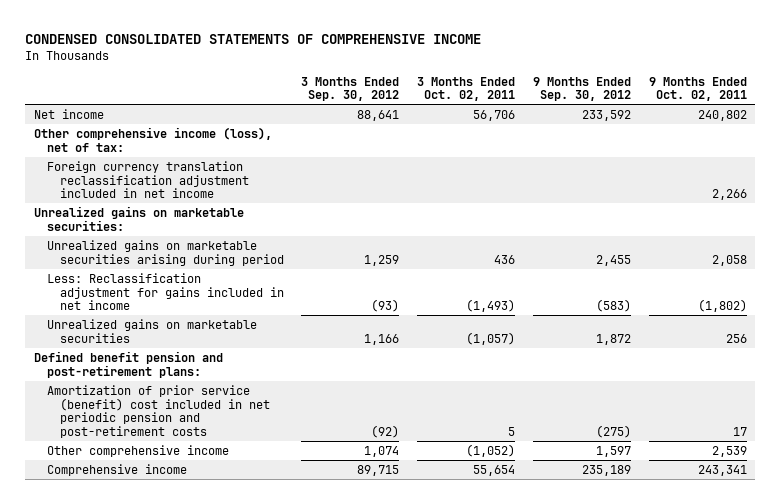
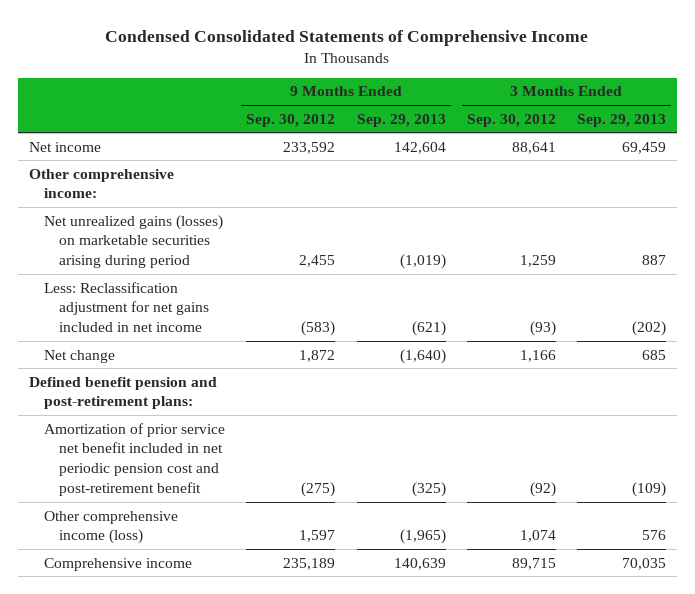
- CONDENSED CONSOLIDATED STATEMENTS OF COMPREHENSIVE INCOME
+ Condensed Consolidated Statements of Comprehensive Income
- | 3 Months Ended Sep. 30, 2012 | 3 Months Ended Oct. 02, 2011 | 9 Months Ended Sep. 30, 2012 | 9 Months Ended Oct. 02, 2011
+ | 9 Months Ended Sep. 30, 2012 | 9 Months Ended Sep. 29, 2013 | 3 Months Ended Sep. 30, 2012 | 3 Months Ended Sep. 29, 2013
- Other comprehensive income (loss), net of tax:
- Foreign currency translation reclassification adjustment included in net income | | | | 2,266
- Unrealized gains on marketable securities:
- Unrealized gains on marketable securities arising during period | 1,259 | 436 | 2,455 | 2,058
- Less: Reclassification adjustment for gains included in net income | (93) | (1,493) | (583) | (1,802)
- Unrealized gains on marketable securities | 1,166 | (1,057) | 1,872 | 256
+ Other comprehensive income:
+ Net unrealized gains (losses) on marketable securities arising during period | 2,455 | (1,019) | 1,259 | 887
+ Less: Reclassification adjustment for net gains included in net income | (583) | (621) | (93) | (202)
+ Net change | 1,872 | (1,640) | 1,166 | 685
- Amortization of prior service (benefit) cost included in net periodic pension and post-retirement costs | (92) | 5 | (275) | 17
- Other comprehensive income | 1,074 | (1,052) | 1,597 | 2,539
+ Amortization of prior service net benefit included in net periodic pension cost and post-retirement benefit | (275) | (325) | (92) | (109)
+ Other comprehensive income (loss) | 1,597 | (1,965) | 1,074 | 576

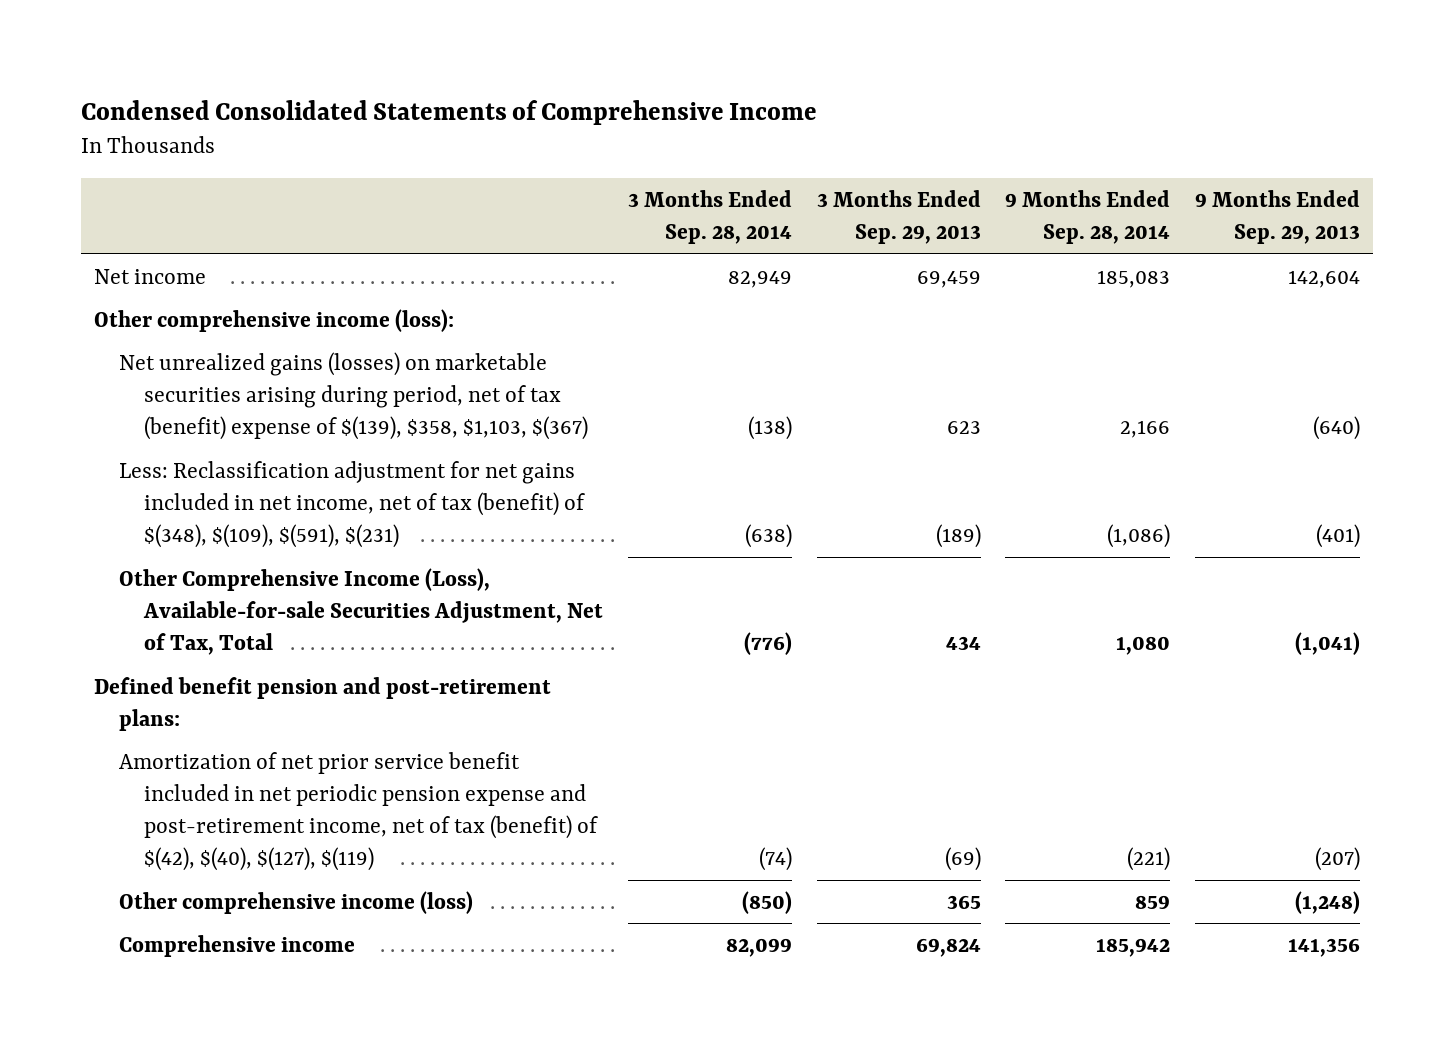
- | 9 Months Ended Sep. 30, 2012 | 9 Months Ended Sep. 29, 2013 | 3 Months Ended Sep. 30, 2012 | 3 Months Ended Sep. 29, 2013
+ | 3 Months Ended Sep. 28, 2014 | 3 Months Ended Sep. 29, 2013 | 9 Months Ended Sep. 28, 2014 | 9 Months Ended Sep. 29, 2013
- Other comprehensive income:
- Net unrealized gains (losses) on marketable securities arising during period | 2,455 | (1,019) | 1,259 | 887
- Less: Reclassification adjustment for net gains included in net income | (583) | (621) | (93) | (202)
- Net change | 1,872 | (1,640) | 1,166 | 685
+ Other comprehensive income (loss):
+ Net unrealized gains (losses) on marketable securities arising during period, net of tax (benefit) expense of $(139), $358, $1,103, $(367) | (138) | 623 | 2,166 | (640)
+ Less: Reclassification adjustment for net gains included in net income, net of tax (benefit) of $(348), $(109), $(591), $(231) | (638) | (189) | (1,086) | (401)
+ Other Comprehensive Income (Loss), Available-for-sale Securities Adjustment, Net of Tax, Total | (776) | 434 | 1,080 | (1,041)
- Amortization of prior service net benefit included in net periodic pension cost and post-retirement benefit | (275) | (325) | (92) | (109)
- Other comprehensive income (loss) | 1,597 | (1,965) | 1,074 | 576
- Comprehensive income | 235,189 | 140,639 | 89,715 | 70,035
+ Amortization of net prior service benefit included in net periodic pension expense and post-retirement income, net of tax (benefit) of $(42), $(40), $(127), $(119) | (74) | (69) | (221) | (207)
+ Other comprehensive income (loss) | (850) | 365 | 859 | (1,248)
+ Comprehensive income | 82,099 | 69,824 | 185,942 | 141,356

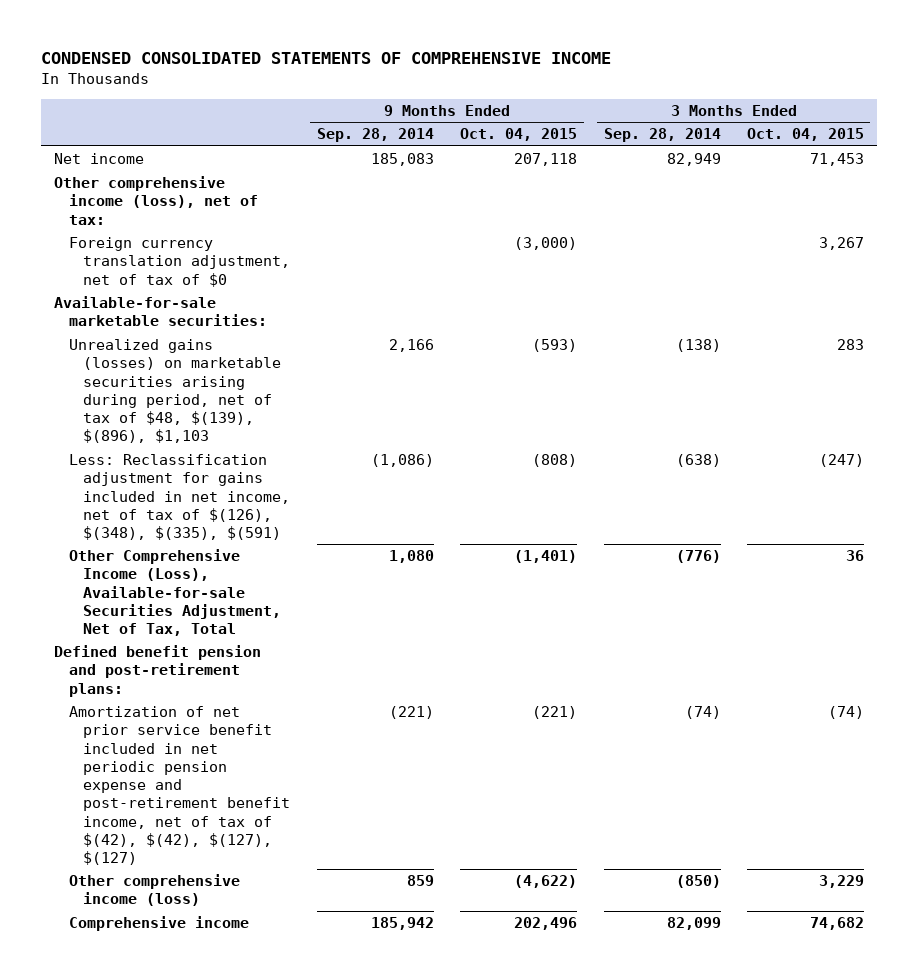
- Condensed Consolidated Statements of Comprehensive Income
+ CONDENSED CONSOLIDATED STATEMENTS OF COMPREHENSIVE INCOME
- | 3 Months Ended Sep. 28, 2014 | 3 Months Ended Sep. 29, 2013 | 9 Months Ended Sep. 28, 2014 | 9 Months Ended Sep. 29, 2013
+ | 9 Months Ended Sep. 28, 2014 | 9 Months Ended Oct. 04, 2015 | 3 Months Ended Sep. 28, 2014 | 3 Months Ended Oct. 04, 2015
- Other comprehensive income (loss):
- Net unrealized gains (losses) on marketable securities arising during period, net of tax (benefit) expense of $(139), $358, $1,103, $(367) | (138) | 623 | 2,166 | (640)
- Less: Reclassification adjustment for net gains included in net income, net of tax (benefit) of $(348), $(109), $(591), $(231) | (638) | (189) | (1,086) | (401)
+ Other comprehensive income (loss), net of tax:
+ Foreign currency translation adjustment, net of tax of $0 | | (3,000) | | 3,267
+ Available-for-sale marketable securities:
+ Unrealized gains (losses) on marketable securities arising during period, net of tax of $48, $(139), $(896), $1,103 | 2,166 | (593) | (138) | 283
+ Less: Reclassification adjustment for gains included in net income, net of tax of $(126), $(348), $(335), $(591) | (1,086) | (808) | (638) | (247)
- Amortization of net prior service benefit included in net periodic pension expense and post-retirement income, net of tax (benefit) of $(42), $(40), $(127), $(119) | (74) | (69) | (221) | (207)
+ Amortization of net prior service benefit included in net periodic pension expense and post-retirement benefit income, net of tax of $(42), $(42), $(127), $(127) | (221) | (221) | (74) | (74)

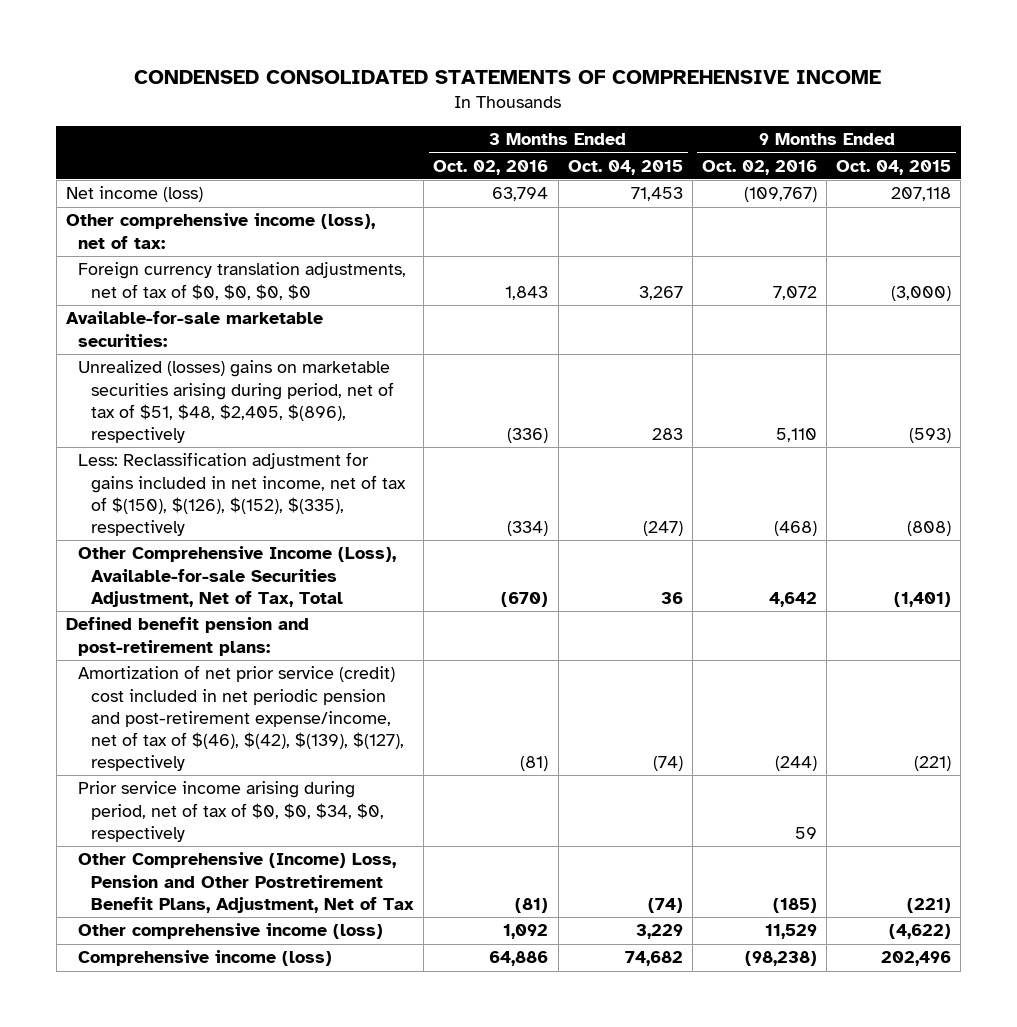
- | 9 Months Ended Sep. 28, 2014 | 9 Months Ended Oct. 04, 2015 | 3 Months Ended Sep. 28, 2014 | 3 Months Ended Oct. 04, 2015
+ | 3 Months Ended Oct. 02, 2016 | 3 Months Ended Oct. 04, 2015 | 9 Months Ended Oct. 02, 2016 | 9 Months Ended Oct. 04, 2015
- Net income | 185,083 | 207,118 | 82,949 | 71,453
+ Net income (loss) | 63,794 | 71,453 | (109,767) | 207,118
- Foreign currency translation adjustment, net of tax of $0 | | (3,000) | | 3,267
+ Foreign currency translation adjustments, net of tax of $0, $0, $0, $0 | 1,843 | 3,267 | 7,072 | (3,000)
- Unrealized gains (losses) on marketable securities arising during period, net of tax of $48, $(139), $(896), $1,103 | 2,166 | (593) | (138) | 283
- Less: Reclassification adjustment for gains included in net income, net of tax of $(126), $(348), $(335), $(591) | (1,086) | (808) | (638) | (247)
+ Unrealized (losses) gains on marketable securities arising during period, net of tax of $51, $48, $2,405, $(896), respectively | (336) | 283 | 5,110 | (593)
+ Less: Reclassification adjustment for gains included in net income, net of tax of $(150), $(126), $(152), $(335), respectively | (334) | (247) | (468) | (808)
- Amortization of net prior service benefit included in net periodic pension expense and post-retirement benefit income, net of tax of $(42), $(42), $(127), $(127) | (221) | (221) | (74) | (74)
+ Amortization of net prior service (credit) cost included in net periodic pension and post-retirement expense/income, net of tax of $(46), $(42), $(139), $(127), respectively | (81) | (74) | (244) | (221)
+ Prior service income arising during period, net of tax of $0, $0, $34, $0, respectively | | | 59 |
+ Other Comprehensive (Income) Loss, Pension and Other Postretirement Benefit Plans, Adjustment, Net of Tax | (81) | (74) | (185) | (221)
- Comprehensive income | 185,942 | 202,496 | 82,099 | 74,682
+ Comprehensive income (loss) | 64,886 | 74,682 | (98,238) | 202,496

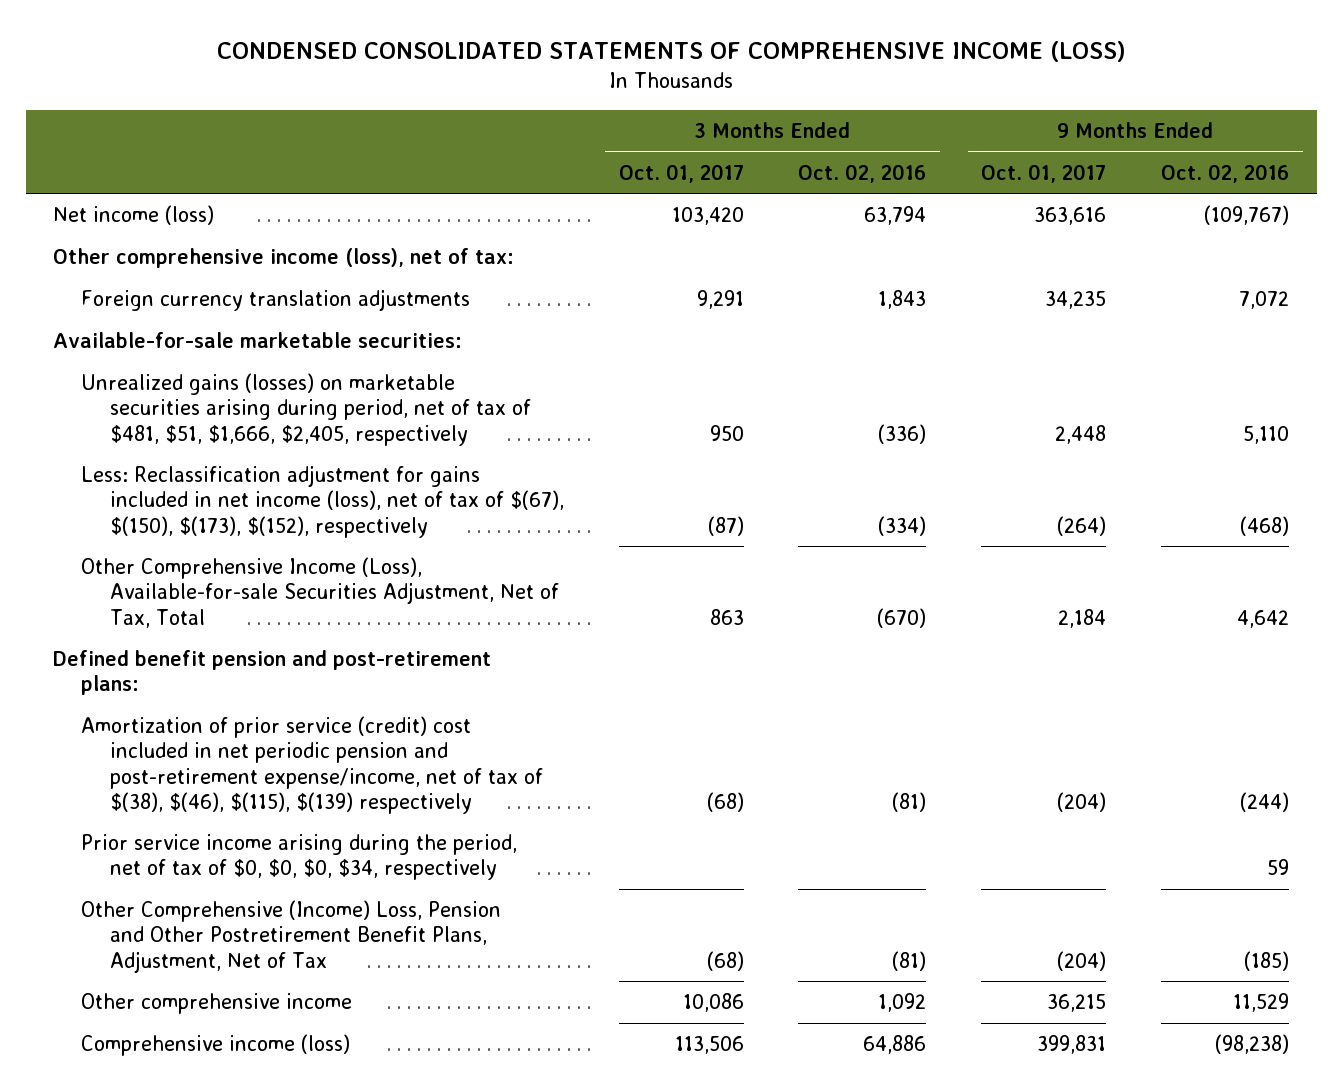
- CONDENSED CONSOLIDATED STATEMENTS OF COMPREHENSIVE INCOME
+ CONDENSED CONSOLIDATED STATEMENTS OF COMPREHENSIVE INCOME (LOSS)
- | 3 Months Ended Oct. 02, 2016 | 3 Months Ended Oct. 04, 2015 | 9 Months Ended Oct. 02, 2016 | 9 Months Ended Oct. 04, 2015
+ | 3 Months Ended Oct. 01, 2017 | 3 Months Ended Oct. 02, 2016 | 9 Months Ended Oct. 01, 2017 | 9 Months Ended Oct. 02, 2016
- Foreign currency translation adjustments, net of tax of $0, $0, $0, $0 | 1,843 | 3,267 | 7,072 | (3,000)
+ Foreign currency translation adjustments | 9,291 | 1,843 | 34,235 | 7,072
- Unrealized (losses) gains on marketable securities arising during period, net of tax of $51, $48, $2,405, $(896), respectively | (336) | 283 | 5,110 | (593)
- Less: Reclassification adjustment for gains included in net income, net of tax of $(150), $(126), $(152), $(335), respectively | (334) | (247) | (468) | (808)
+ Unrealized gains (losses) on marketable securities arising during period, net of tax of $481, $51, $1,666, $2,405, respectively | 950 | (336) | 2,448 | 5,110
+ Less: Reclassification adjustment for gains included in net income (loss), net of tax of $(67), $(150), $(173), $(152), respectively | (87) | (334) | (264) | (468)
- Amortization of net prior service (credit) cost included in net periodic pension and post-retirement expense/income, net of tax of $(46), $(42), $(139), $(127), respectively | (81) | (74) | (244) | (221)
- Prior service income arising during period, net of tax of $0, $0, $34, $0, respectively | | | 59 |
+ Amortization of prior service (credit) cost included in net periodic pension and post-retirement expense/income, net of tax of $(38), $(46), $(115), $(139) respectively | (68) | (81) | (204) | (244)
+ Prior service income arising during the period, net of tax of $0, $0, $0, $34, respectively | | | | 59
- Other comprehensive income (loss) | 1,092 | 3,229 | 11,529 | (4,622)
+ Other comprehensive income | 10,086 | 1,092 | 36,215 | 11,529

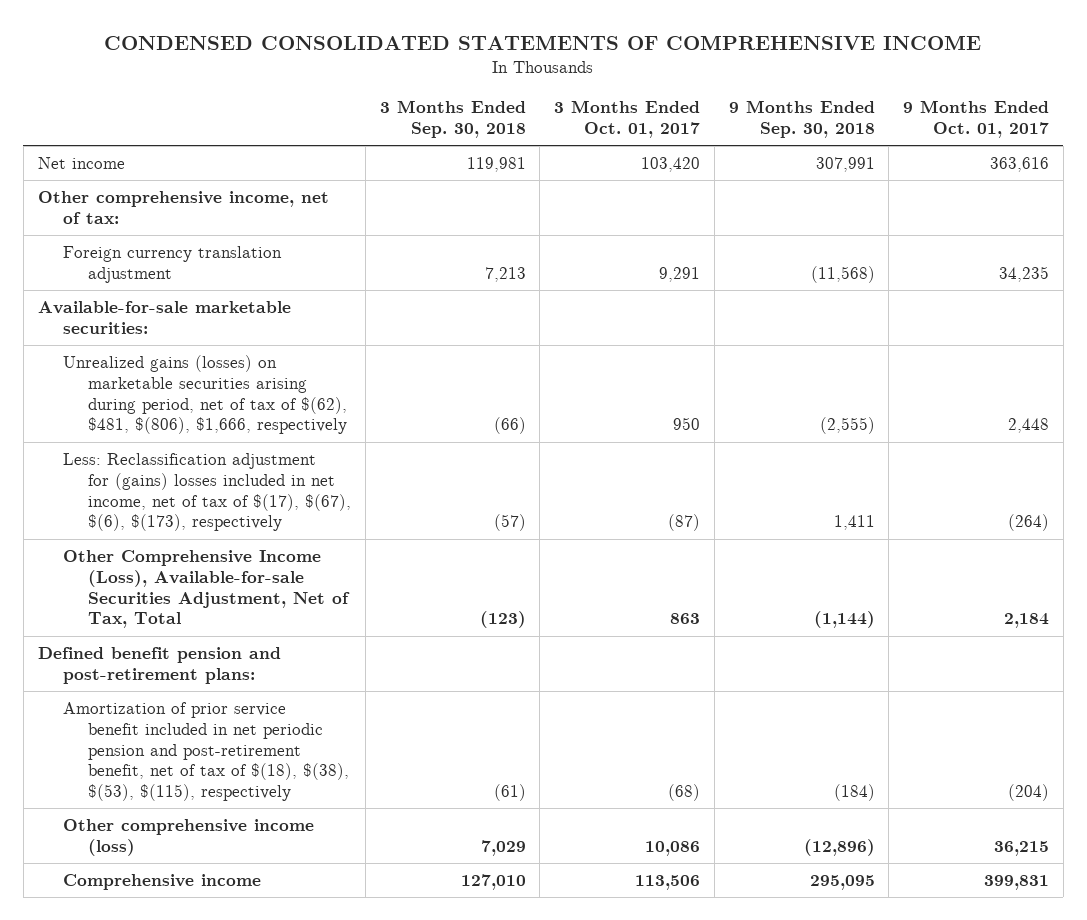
- CONDENSED CONSOLIDATED STATEMENTS OF COMPREHENSIVE INCOME (LOSS)
+ CONDENSED CONSOLIDATED STATEMENTS OF COMPREHENSIVE INCOME
- | 3 Months Ended Oct. 01, 2017 | 3 Months Ended Oct. 02, 2016 | 9 Months Ended Oct. 01, 2017 | 9 Months Ended Oct. 02, 2016
+ | 3 Months Ended Sep. 30, 2018 | 3 Months Ended Oct. 01, 2017 | 9 Months Ended Sep. 30, 2018 | 9 Months Ended Oct. 01, 2017
- Net income (loss) | 103,420 | 63,794 | 363,616 | (109,767)
- Other comprehensive income (loss), net of tax:
- Foreign currency translation adjustments | 9,291 | 1,843 | 34,235 | 7,072
+ Net income | 119,981 | 103,420 | 307,991 | 363,616
+ Other comprehensive income, net of tax:
+ Foreign currency translation adjustment | 7,213 | 9,291 | (11,568) | 34,235
- Unrealized gains (losses) on marketable securities arising during period, net of tax of $481, $51, $1,666, $2,405, respectively | 950 | (336) | 2,448 | 5,110
- Less: Reclassification adjustment for gains included in net income (loss), net of tax of $(67), $(150), $(173), $(152), respectively | (87) | (334) | (264) | (468)
+ Unrealized gains (losses) on marketable securities arising during period, net of tax of $(62), $481, $(806), $1,666, respectively | (66) | 950 | (2,555) | 2,448
+ Less: Reclassification adjustment for (gains) losses included in net income, net of tax of $(17), $(67), $(6), $(173), respectively | (57) | (87) | 1,411 | (264)
- Amortization of prior service (credit) cost included in net periodic pension and post-retirement expense/income, net of tax of $(38), $(46), $(115), $(139) respectively | (68) | (81) | (204) | (244)
- Prior service income arising during the period, net of tax of $0, $0, $0, $34, respectively | | | | 59
- Other Comprehensive (Income) Loss, Pension and Other Postretirement Benefit Plans, Adjustment, Net of Tax | (68) | (81) | (204) | (185)
- Other comprehensive income | 10,086 | 1,092 | 36,215 | 11,529
- Comprehensive income (loss) | 113,506 | 64,886 | 399,831 | (98,238)
+ Amortization of prior service benefit included in net periodic pension and post-retirement benefit, net of tax of $(18), $(38), $(53), $(115), respectively | (61) | (68) | (184) | (204)
+ Other comprehensive income (loss) | 7,029 | 10,086 | (12,896) | 36,215
+ Comprehensive income | 127,010 | 113,506 | 295,095 | 399,831

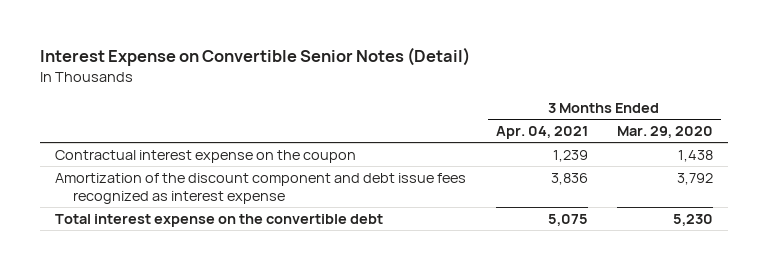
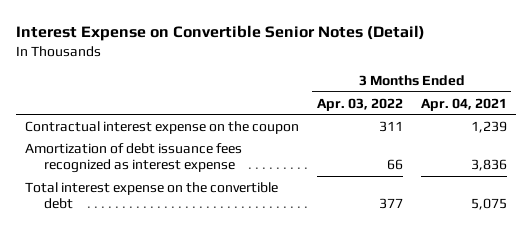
- | 3 Months Ended Apr. 04, 2021 | 3 Months Ended Mar. 29, 2020
+ | 3 Months Ended Apr. 03, 2022 | 3 Months Ended Apr. 04, 2021
- Amortization of the discount component and debt issue fees recognized as interest expense | 3,836 | 3,792
+ Amortization of debt issuance fees recognized as interest expense | 66 | 3,836

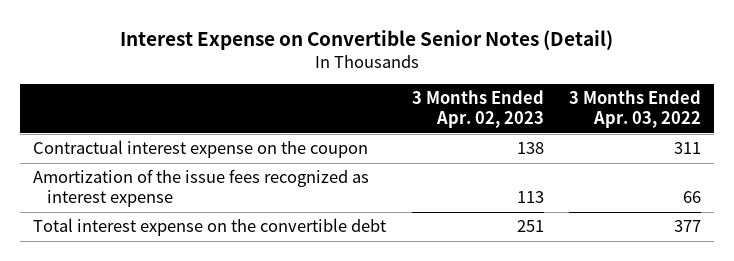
- | 3 Months Ended Apr. 03, 2022 | 3 Months Ended Apr. 04, 2021
+ | 3 Months Ended Apr. 02, 2023 | 3 Months Ended Apr. 03, 2022
- Amortization of debt issuance fees recognized as interest expense | 66 | 3,836
+ Amortization of the issue fees recognized as interest expense | 113 | 66

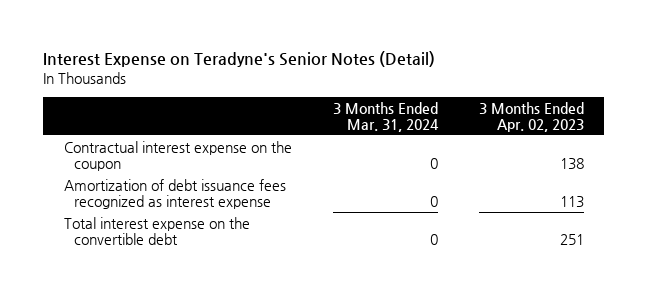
- Interest Expense on Convertible Senior Notes (Detail)
+ Interest Expense on Teradyne's Senior Notes (Detail)
- | 3 Months Ended Apr. 02, 2023 | 3 Months Ended Apr. 03, 2022
+ | 3 Months Ended Mar. 31, 2024 | 3 Months Ended Apr. 02, 2023
- Amortization of the issue fees recognized as interest expense | 113 | 66
+ Amortization of debt issuance fees recognized as interest expense | 0 | 113

